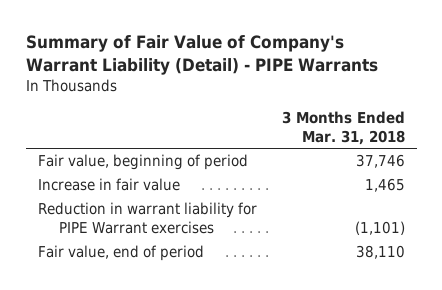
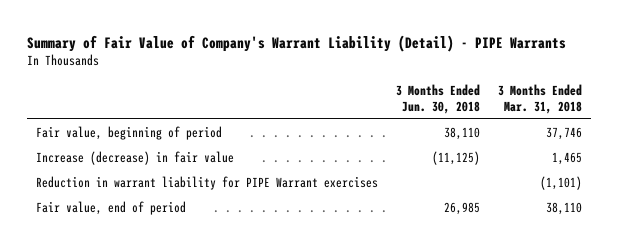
- | 3 Months Ended Mar. 31, 2018
+ | 3 Months Ended Jun. 30, 2018 | 3 Months Ended Mar. 31, 2018
- Increase in fair value | 1,465
+ Increase (decrease) in fair value | (11,125) | 1,465

